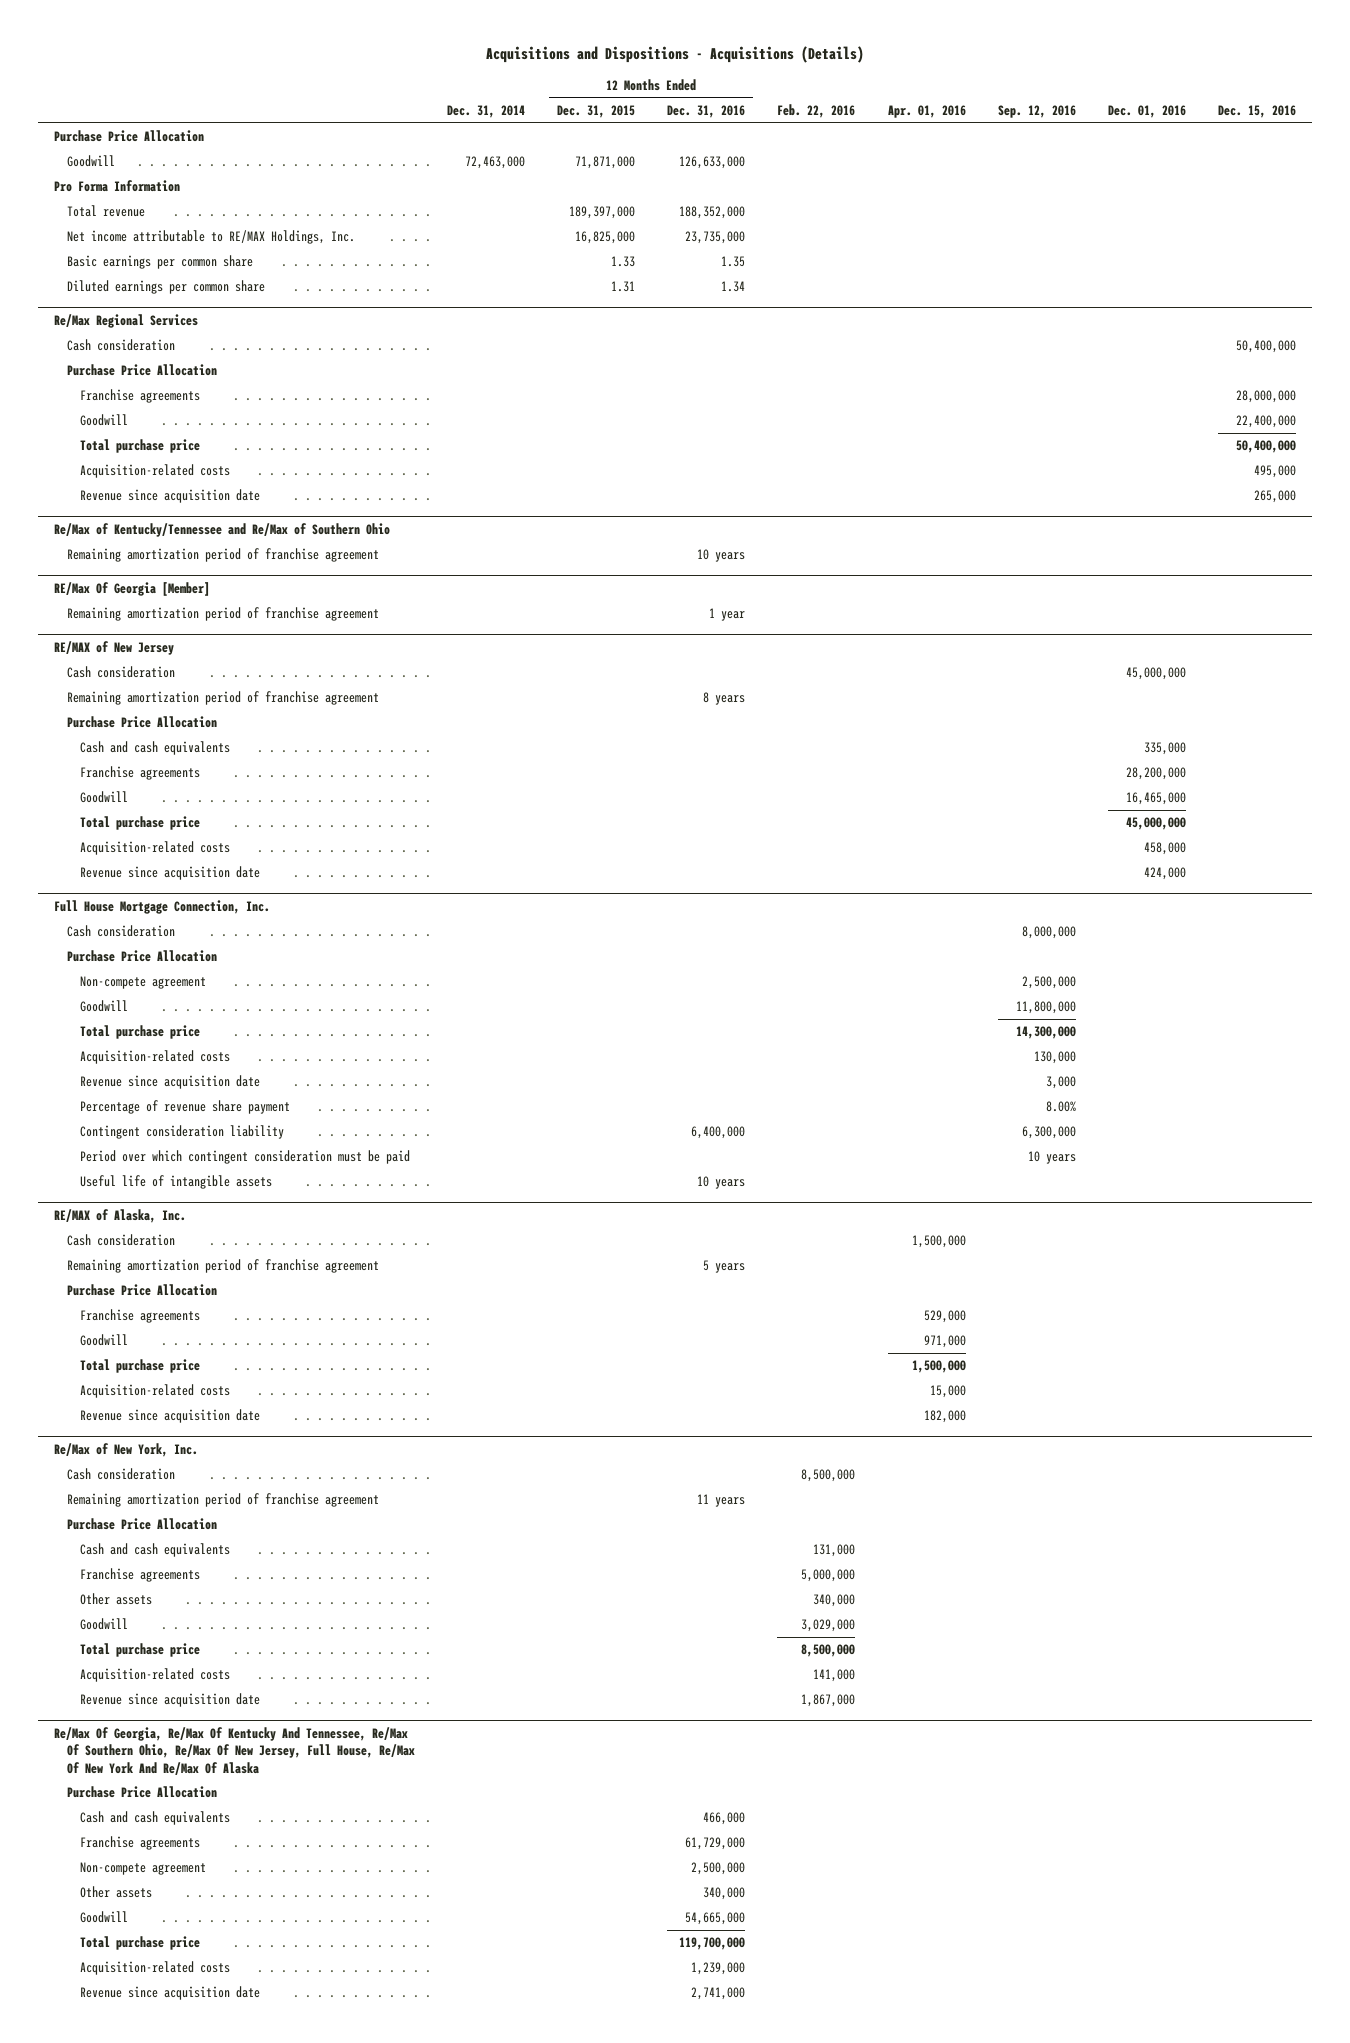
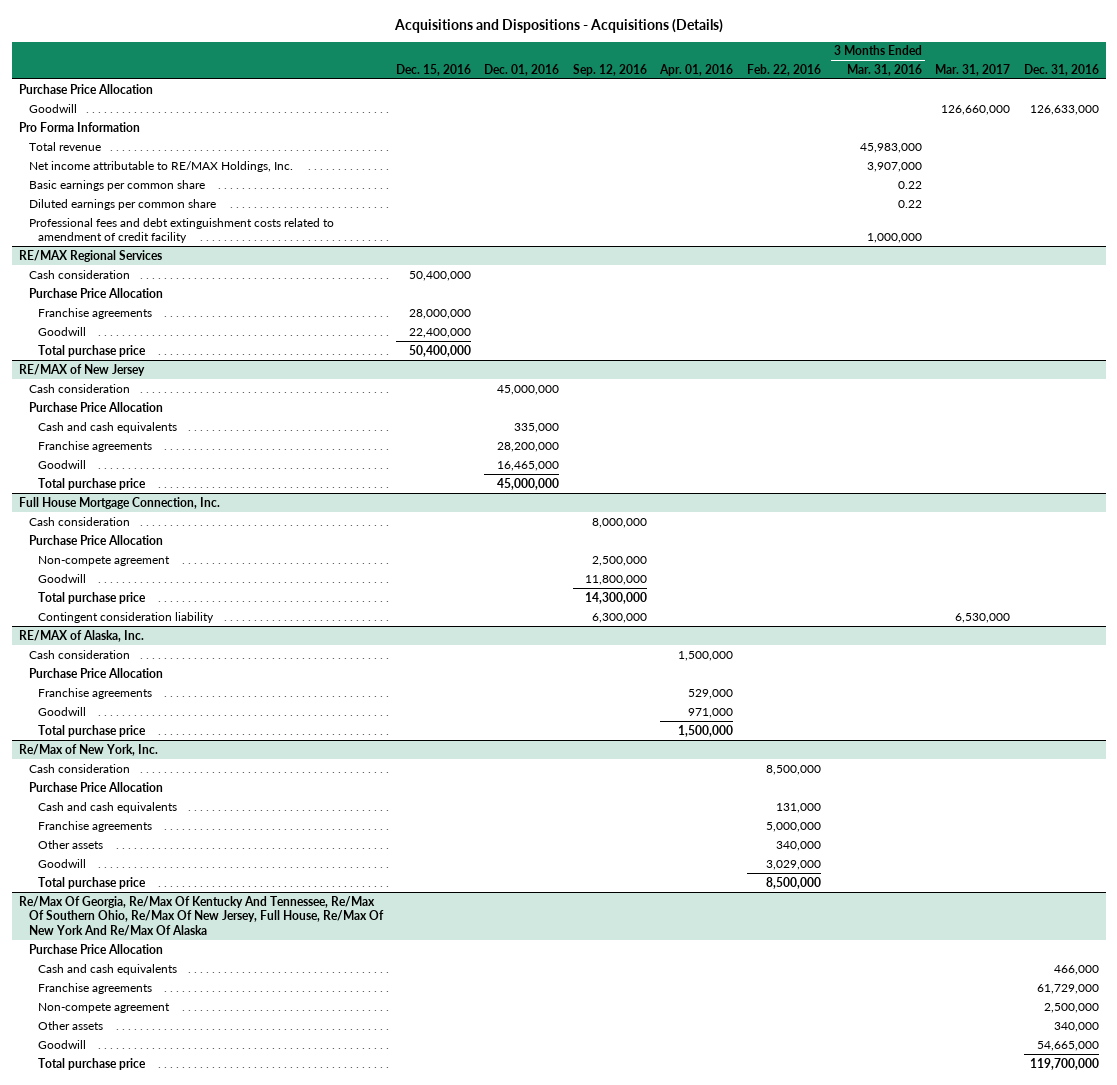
- | Dec. 31, 2014 | 12 Months Ended Dec. 31, 2015 | 12 Months Ended Dec. 31, 2016 | Feb. 22, 2016 | Apr. 01, 2016 | Sep. 12, 2016 | Dec. 01, 2016 | Dec. 15, 2016
+ | Dec. 15, 2016 | Dec. 01, 2016 | Sep. 12, 2016 | Apr. 01, 2016 | Feb. 22, 2016 | 3 Months Ended Mar. 31, 2016 | Mar. 31, 2017 | Dec. 31, 2016
- Re/Max Regional Services
+ Professional fees and debt extinguishment costs related to amendment of credit facility | | | | | | 1,000,000 | |
+ RE/MAX Regional Services
- Acquisition-related costs | | | | | | | | 495,000
- Revenue since acquisition date | | | | | | | | 265,000
- Re/Max of Kentucky/Tennessee and Re/Max of Southern Ohio
- Remaining amortization period of franchise agreement | | | 10 years | | | | |
- RE/Max Of Georgia [Member]
- Remaining amortization period of franchise agreement | | | 1 year | | | | |
@ RE/MAX of New Jersey
- Remaining amortization period of franchise agreement | | | 8 years | | | | |
- Acquisition-related costs | | | | | | | 458,000 |
- Revenue since acquisition date | | | | | | | 424,000 |
@ Full House Mortgage Connection, Inc.
- Acquisition-related costs | | | | | | 130,000 | |
- Revenue since acquisition date | | | | | | 3,000 | |
- Percentage of revenue share payment | | | | | | 8.00% | |
- Period over which contingent consideration must be paid | | | | | | 10 years | |
- Useful life of intangible assets | | | 10 years | | | | |
@ RE/MAX of Alaska, Inc.
- Remaining amortization period of franchise agreement | | | 5 years | | | | |
- Acquisition-related costs | | | | | 15,000 | | |
- Revenue since acquisition date | | | | | 182,000 | | |
@ Re/Max of New York, Inc.
- Remaining amortization period of franchise agreement | | | 11 years | | | | |
- Acquisition-related costs | | | | 141,000 | | | |
- Revenue since acquisition date | | | | 1,867,000 | | | |
@ Re/Max Of Georgia, Re/Max Of Kentucky And Tennessee, Re/Max Of Southern Ohio, Re/Max Of New Jersey, Full House, Re/Max Of New York And Re/Max Of Alaska
- Acquisition-related costs | | | 1,239,000 | | | | |
- Revenue since acquisition date | | | 2,741,000 | | | | |

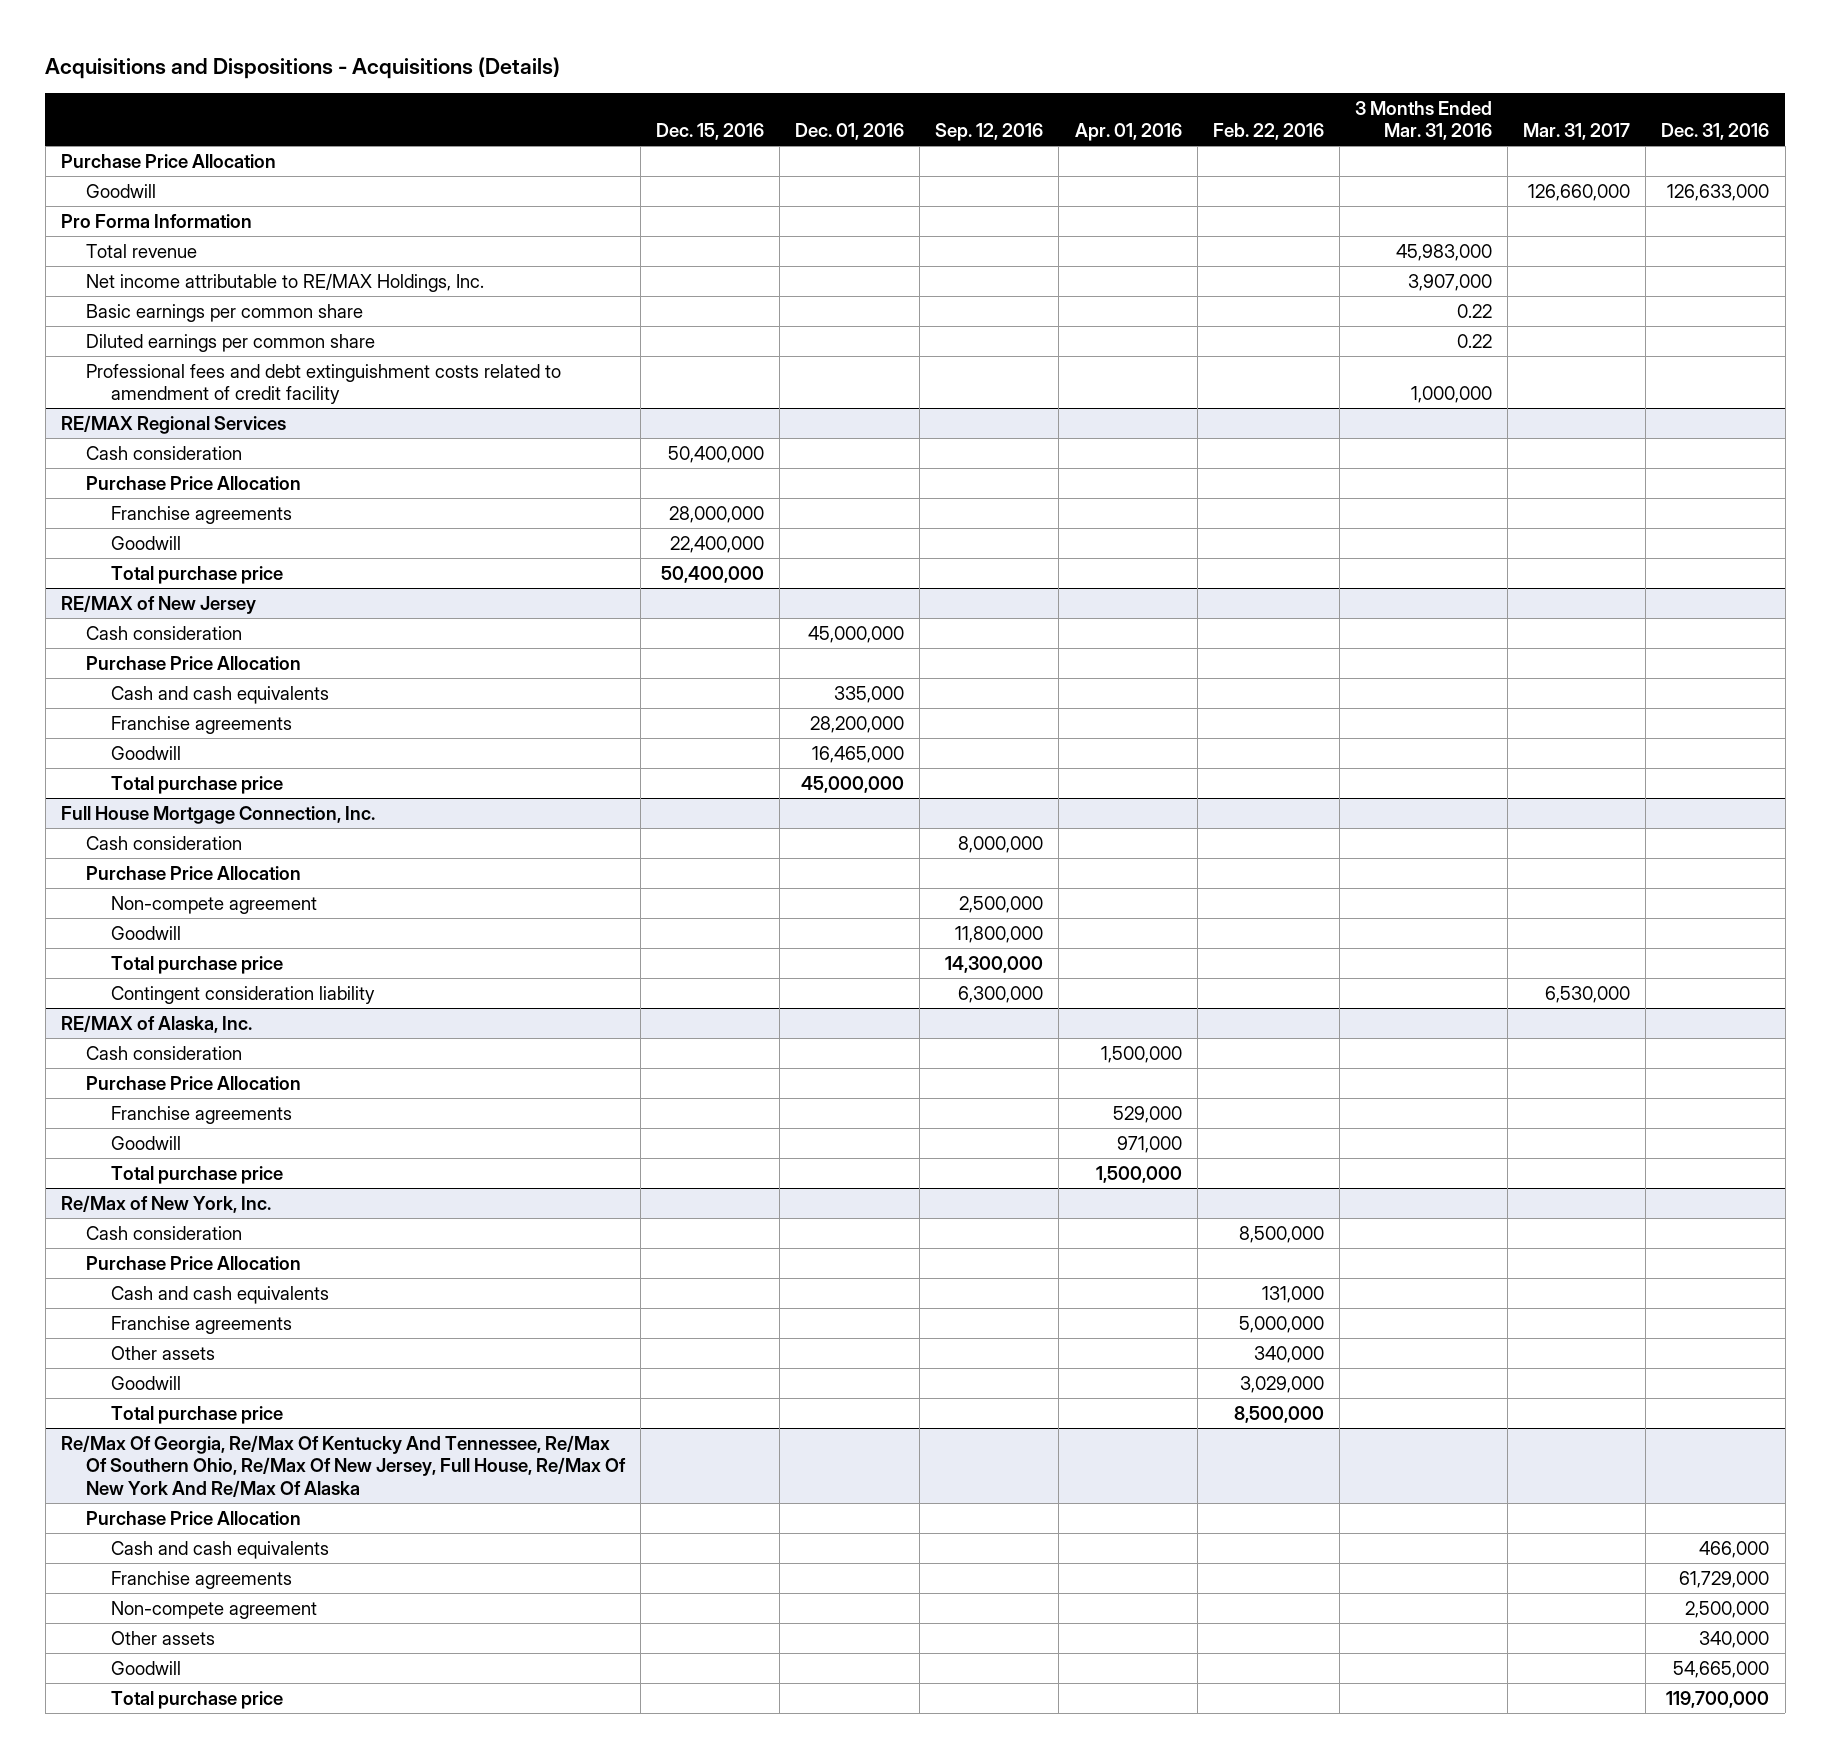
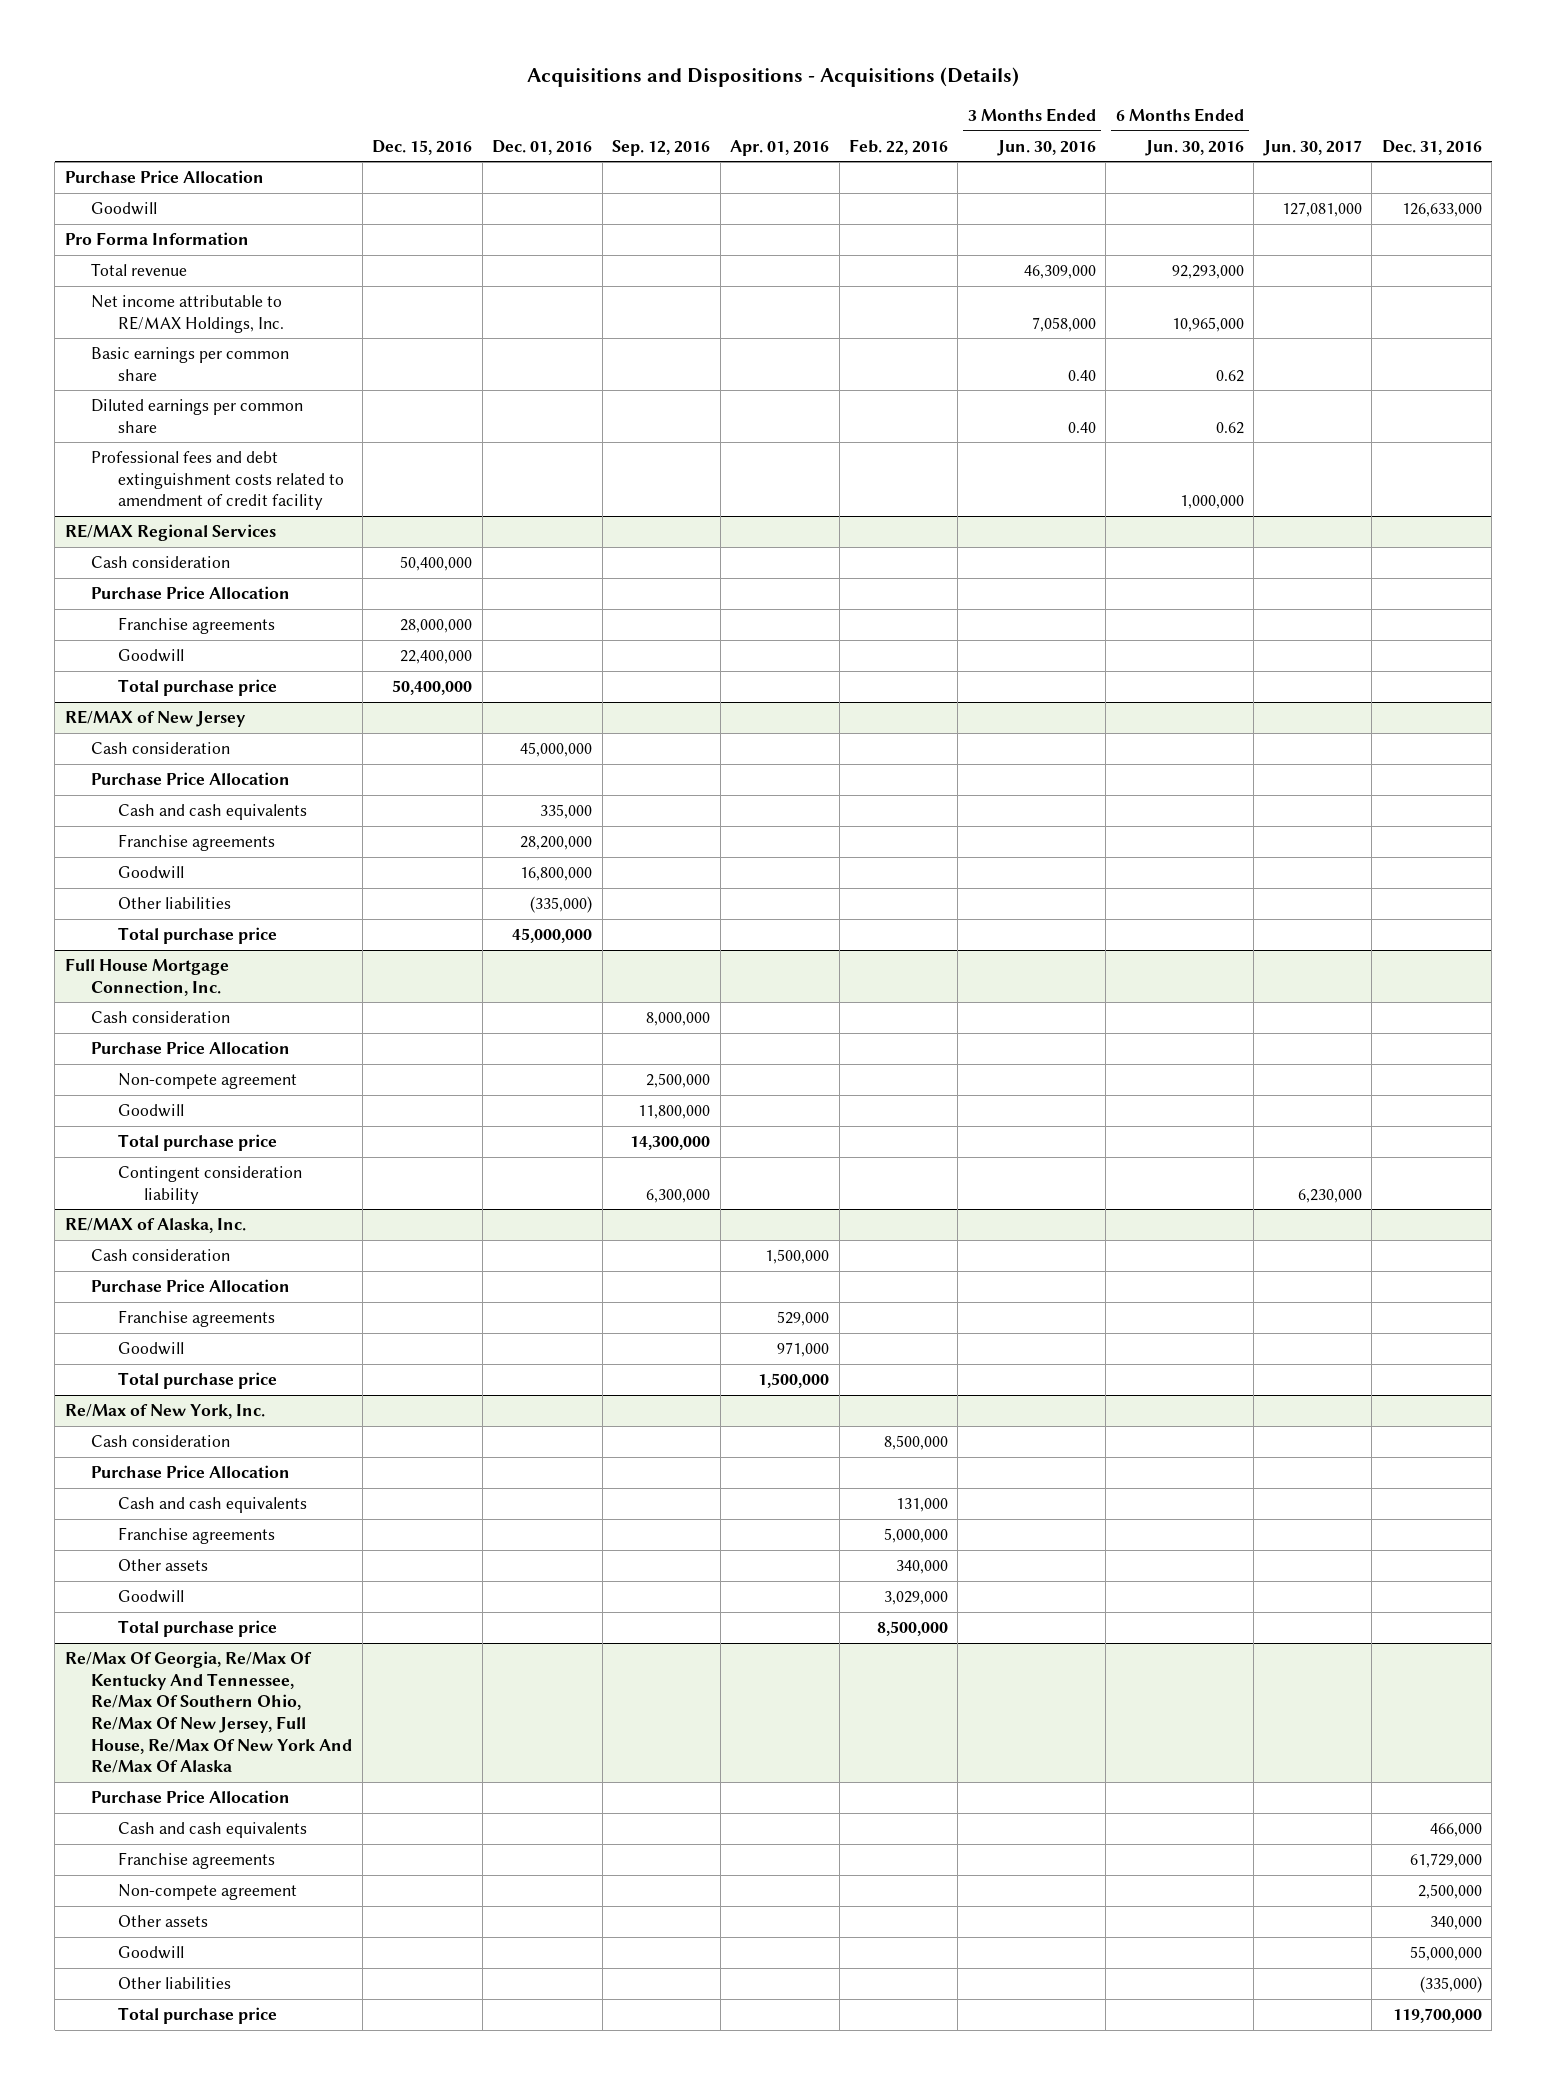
- | Dec. 15, 2016 | Dec. 01, 2016 | Sep. 12, 2016 | Apr. 01, 2016 | Feb. 22, 2016 | 3 Months Ended Mar. 31, 2016 | Mar. 31, 2017 | Dec. 31, 2016
+ | Dec. 15, 2016 | Dec. 01, 2016 | Sep. 12, 2016 | Apr. 01, 2016 | Feb. 22, 2016 | 3 Months Ended Jun. 30, 2016 | 6 Months Ended Jun. 30, 2016 | Jun. 30, 2017 | Dec. 31, 2016
@ RE/MAX of New Jersey
- Goodwill | | 16,465,000 | | | | | |
+ Goodwill | | 16,800,000 | | | | | | |
+ Other liabilities | | (335,000) | | | | | | |
@ Re/Max Of Georgia, Re/Max Of Kentucky And Tennessee, Re/Max Of Southern Ohio, Re/Max Of New Jersey, Full House, Re/Max Of New York And Re/Max Of Alaska
- Goodwill | | | | | | | | 54,665,000
+ Goodwill | | | | | | | | | 55,000,000
+ Other liabilities | | | | | | | | | (335,000)

